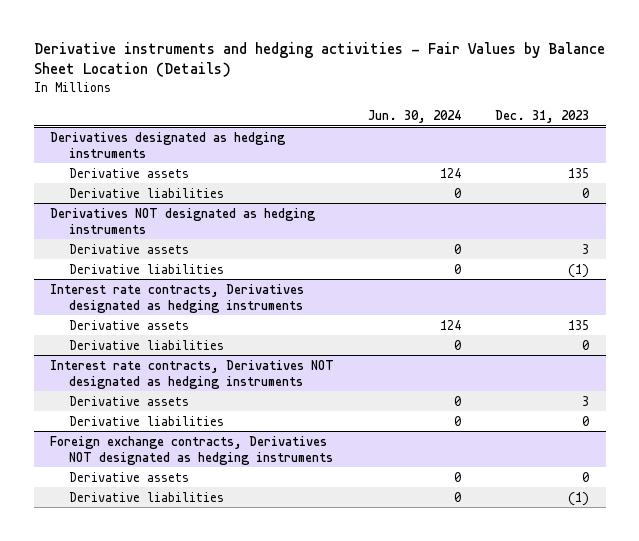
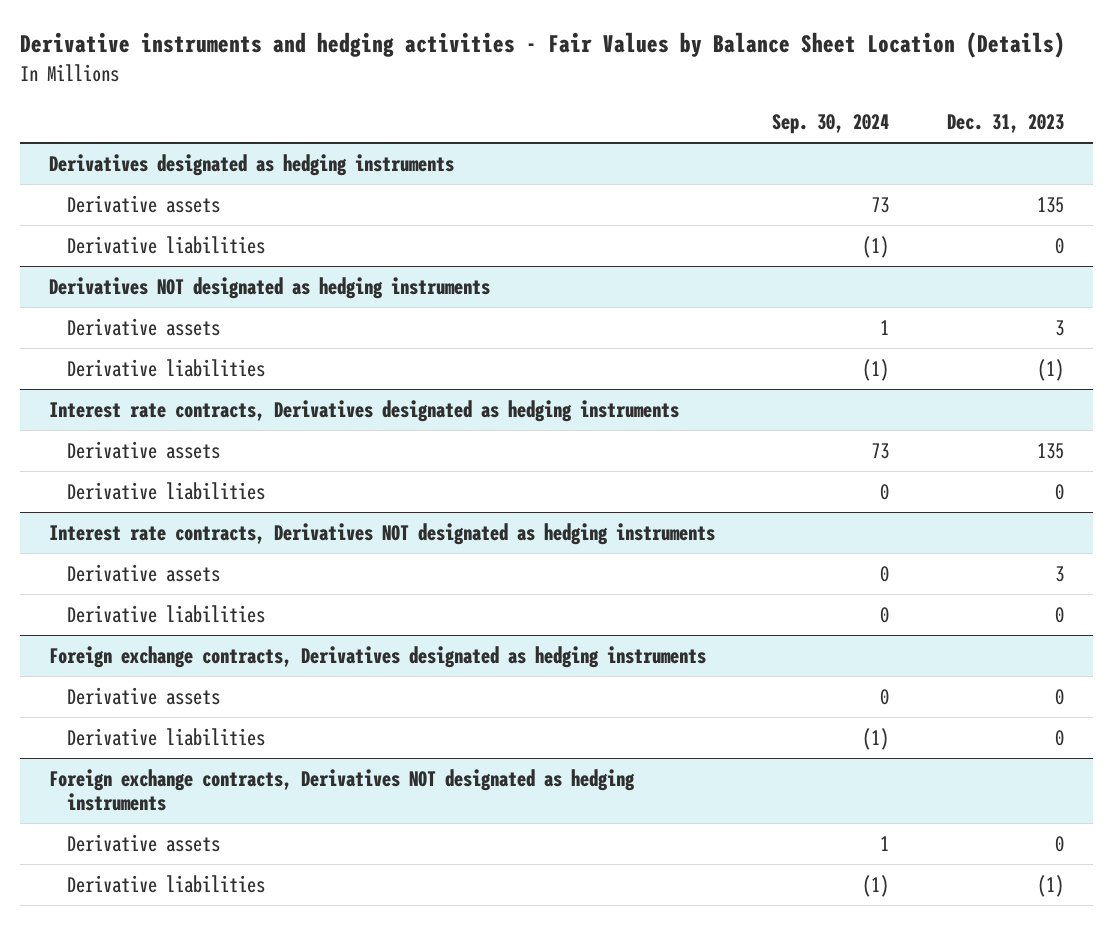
- | Jun. 30, 2024 | Dec. 31, 2023
+ | Sep. 30, 2024 | Dec. 31, 2023
+ Foreign exchange contracts, Derivatives designated as hedging instruments
+ Derivative assets | 0 | 0
+ Derivative liabilities | (1) | 0

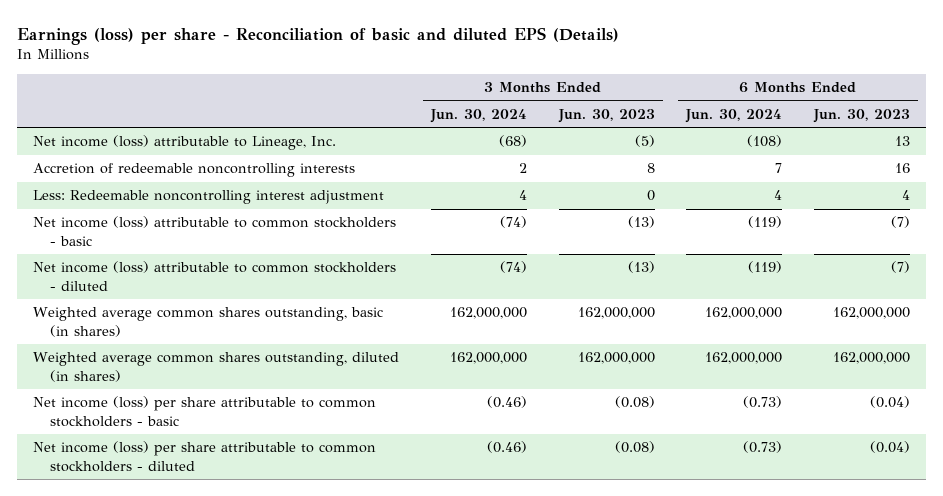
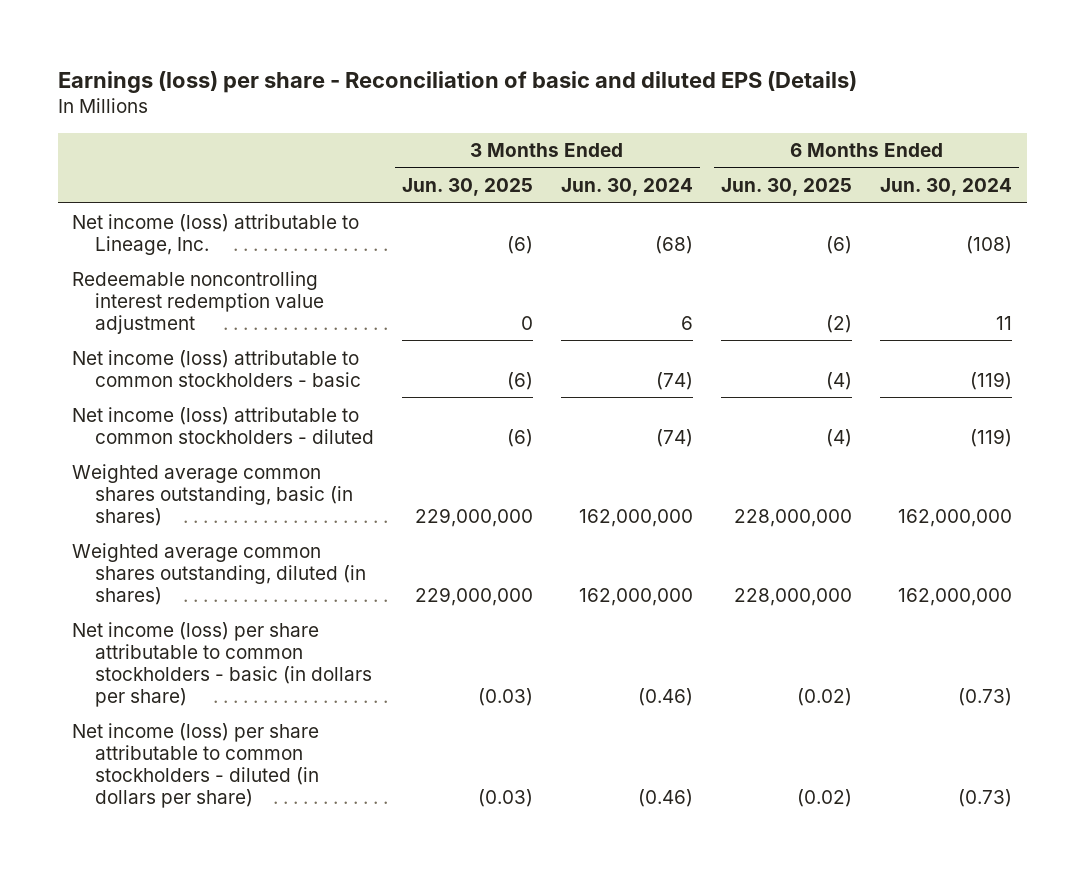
- | 3 Months Ended Jun. 30, 2024 | 3 Months Ended Jun. 30, 2023 | 6 Months Ended Jun. 30, 2024 | 6 Months Ended Jun. 30, 2023
+ | 3 Months Ended Jun. 30, 2025 | 3 Months Ended Jun. 30, 2024 | 6 Months Ended Jun. 30, 2025 | 6 Months Ended Jun. 30, 2024
- Accretion of redeemable noncontrolling interests | 2 | 8 | 7 | 16
- Less: Redeemable noncontrolling interest adjustment | 4 | 0 | 4 | 4
+ Redeemable noncontrolling interest redemption value adjustment | 0 | 6 | (2) | 11
- Net income (loss) per share attributable to common stockholders - basic | (0.46) | (0.08) | (0.73) | (0.04)
- Net income (loss) per share attributable to common stockholders - diluted | (0.46) | (0.08) | (0.73) | (0.04)
+ Net income (loss) per share attributable to common stockholders - basic (in dollars per share) | (0.03) | (0.46) | (0.02) | (0.73)
+ Net income (loss) per share attributable to common stockholders - diluted (in dollars per share) | (0.03) | (0.46) | (0.02) | (0.73)

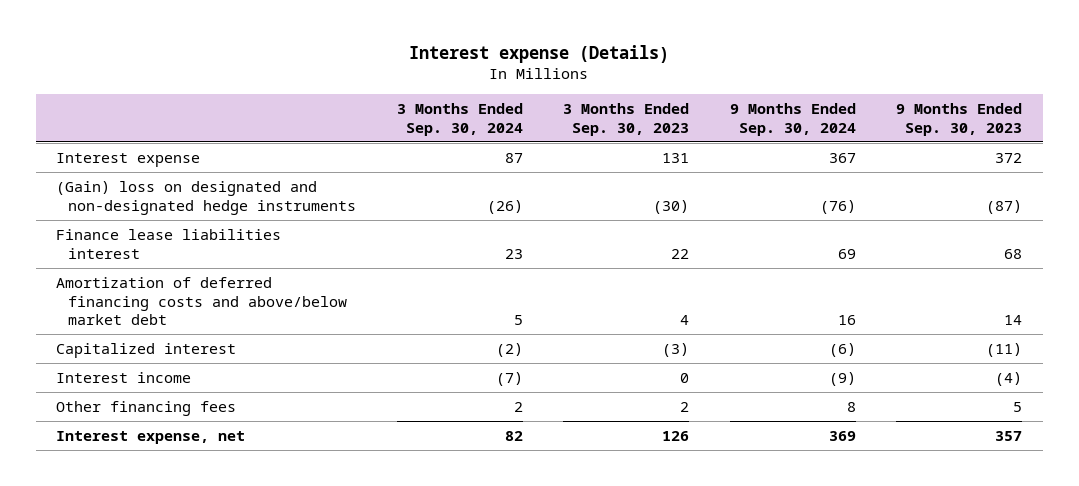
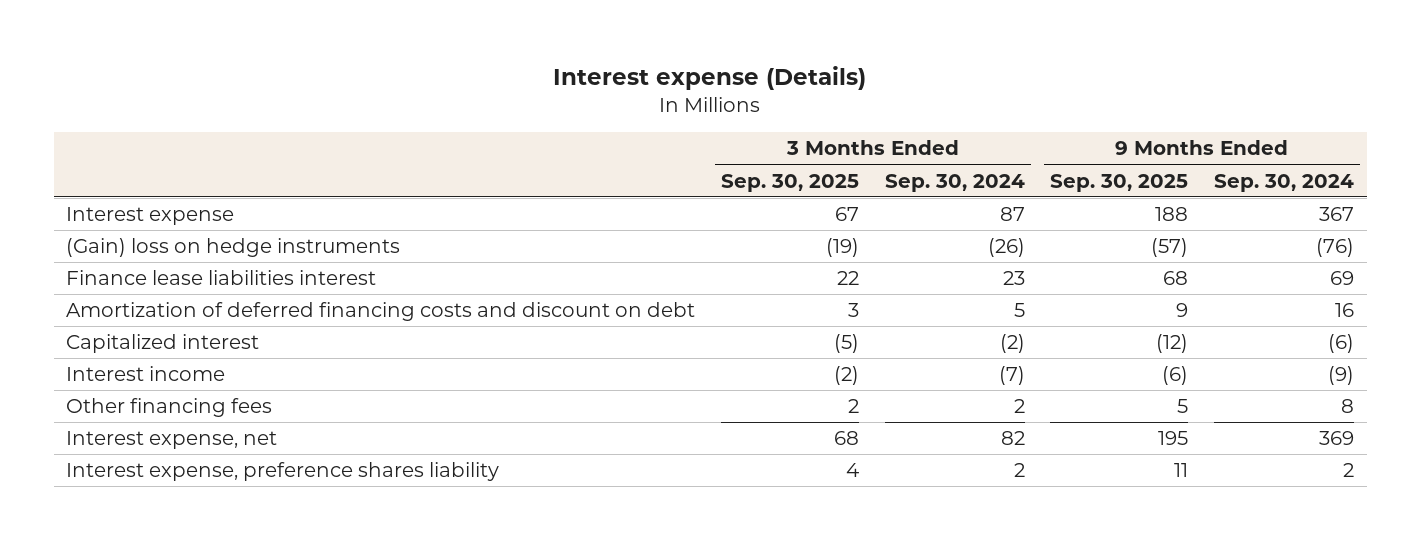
- | 3 Months Ended Sep. 30, 2024 | 3 Months Ended Sep. 30, 2023 | 9 Months Ended Sep. 30, 2024 | 9 Months Ended Sep. 30, 2023
+ | 3 Months Ended Sep. 30, 2025 | 3 Months Ended Sep. 30, 2024 | 9 Months Ended Sep. 30, 2025 | 9 Months Ended Sep. 30, 2024
- (Gain) loss on designated and non-designated hedge instruments | (26) | (30) | (76) | (87)
+ (Gain) loss on hedge instruments | (19) | (26) | (57) | (76)
- Amortization of deferred financing costs and above/below market debt | 5 | 4 | 16 | 14
+ Amortization of deferred financing costs and discount on debt | 3 | 5 | 9 | 16
+ Interest expense, preference shares liability | 4 | 2 | 11 | 2

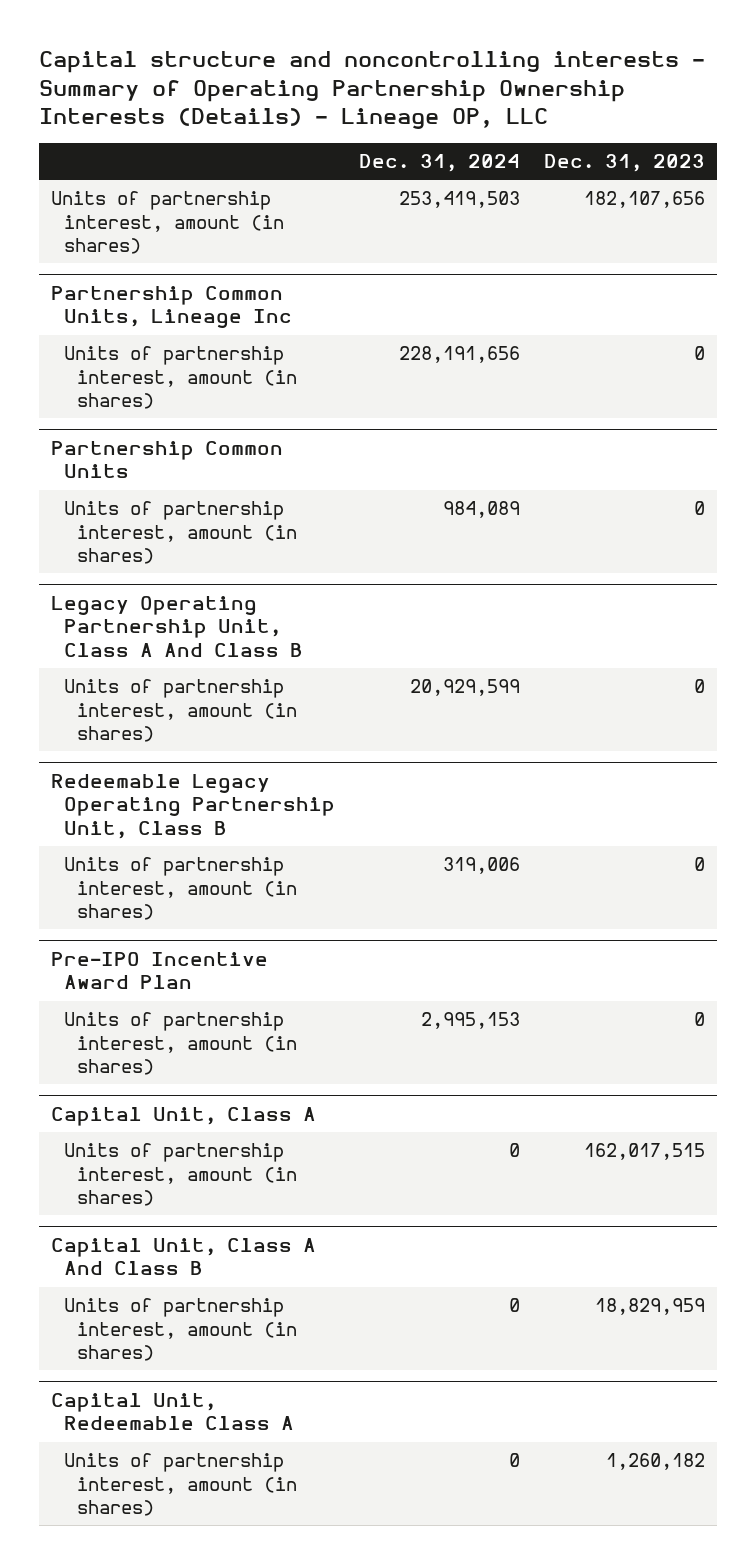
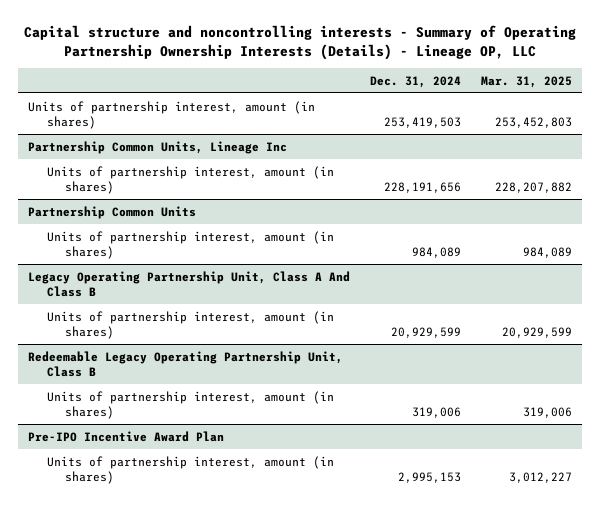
- | Dec. 31, 2024 | Dec. 31, 2023
+ | Dec. 31, 2024 | Mar. 31, 2025
- Capital Unit, Class A
- Units of partnership interest, amount (in shares) | 0 | 162,017,515
- Capital Unit, Class A And Class B
- Units of partnership interest, amount (in shares) | 0 | 18,829,959
- Capital Unit, Redeemable Class A
- Units of partnership interest, amount (in shares) | 0 | 1,260,182

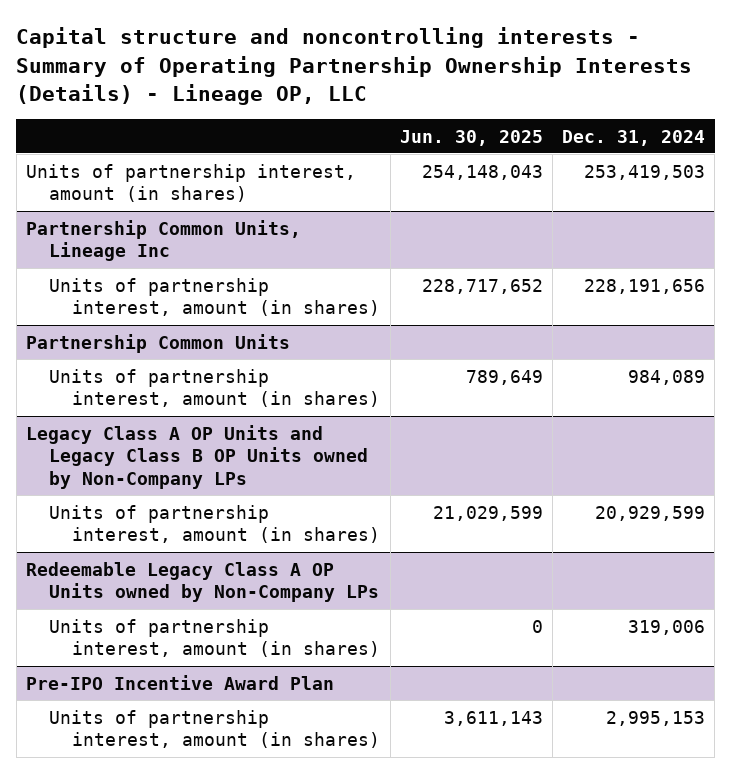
- | Dec. 31, 2024 | Mar. 31, 2025
+ | Jun. 30, 2025 | Dec. 31, 2024
- Legacy Operating Partnership Unit, Class A And Class B
+ Legacy Class A OP Units and Legacy Class B OP Units owned by Non-Company LPs
- Redeemable Legacy Operating Partnership Unit, Class B
+ Redeemable Legacy Class A OP Units owned by Non-Company LPs

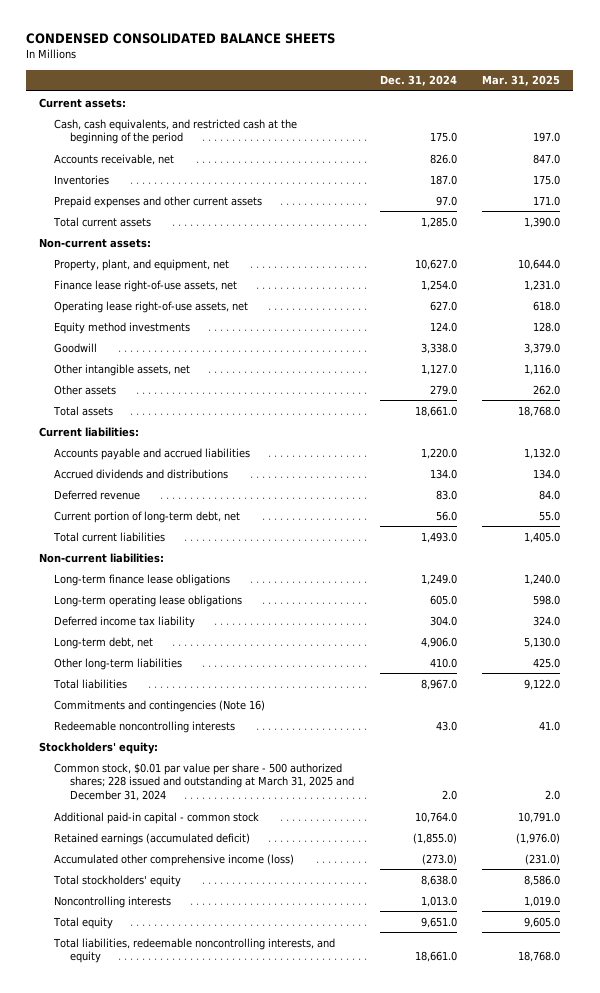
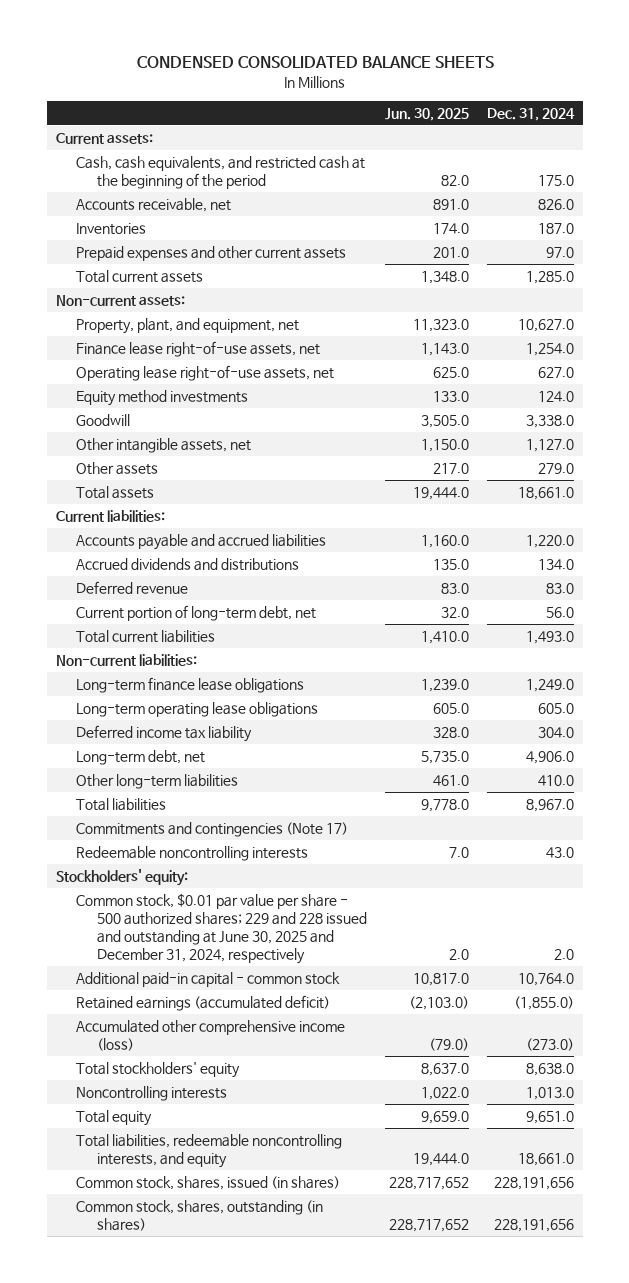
- | Dec. 31, 2024 | Mar. 31, 2025
+ | Jun. 30, 2025 | Dec. 31, 2024
- Commitments and contingencies (Note 16)
+ Commitments and contingencies (Note 17)
- Common stock, $0.01 par value per share - 500 authorized shares; 228 issued and outstanding at March 31, 2025 and December 31, 2024 | 2.0 | 2.0
+ Common stock, $0.01 par value per share - 500 authorized shares; 229 and 228 issued and outstanding at June 30, 2025 and December 31, 2024, respectively | 2.0 | 2.0
+ Common stock, shares, issued (in shares) | 228,717,652 | 228,191,656
+ Common stock, shares, outstanding (in shares) | 228,717,652 | 228,191,656

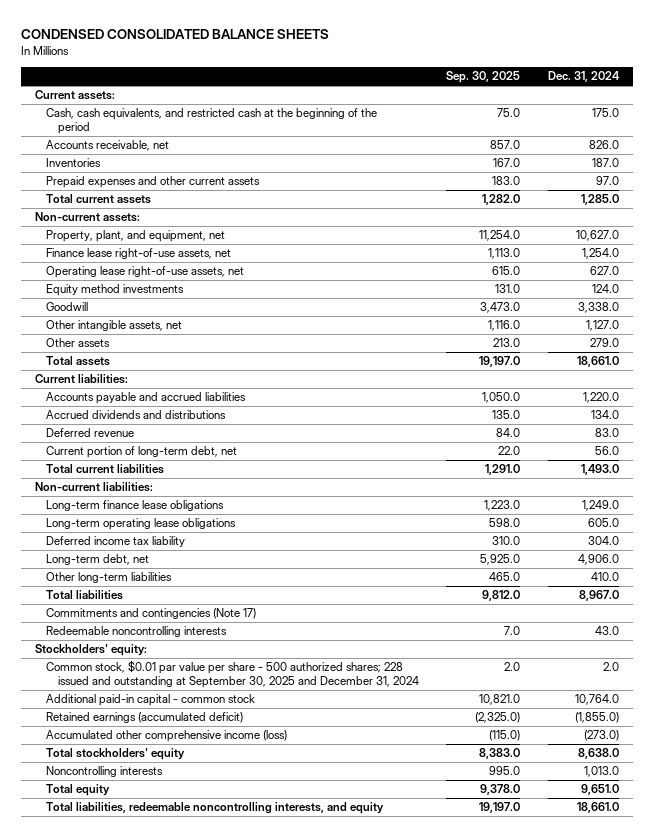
- | Jun. 30, 2025 | Dec. 31, 2024
+ | Sep. 30, 2025 | Dec. 31, 2024
- Common stock, $0.01 par value per share - 500 authorized shares; 229 and 228 issued and outstanding at June 30, 2025 and December 31, 2024, respectively | 2.0 | 2.0
+ Common stock, $0.01 par value per share - 500 authorized shares; 228 issued and outstanding at September 30, 2025 and December 31, 2024 | 2.0 | 2.0
- Common stock, shares, issued (in shares) | 228,717,652 | 228,191,656
- Common stock, shares, outstanding (in shares) | 228,717,652 | 228,191,656

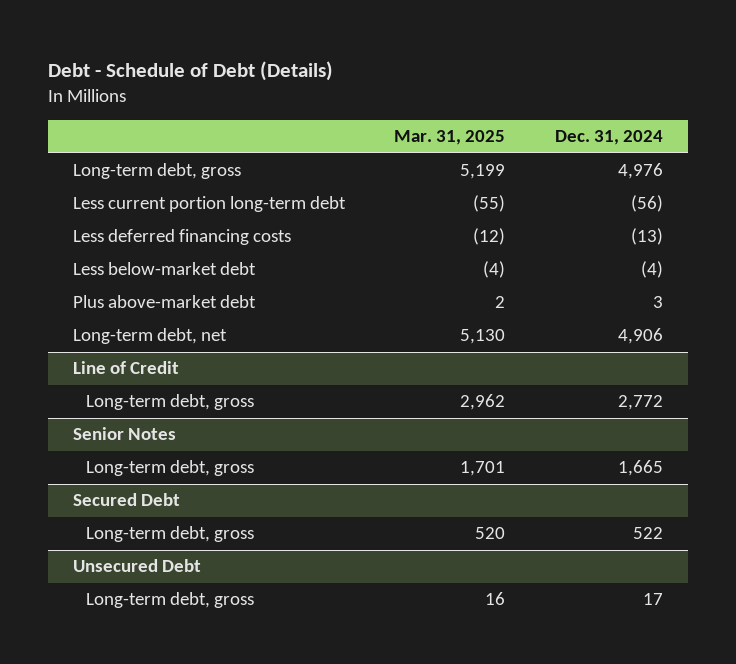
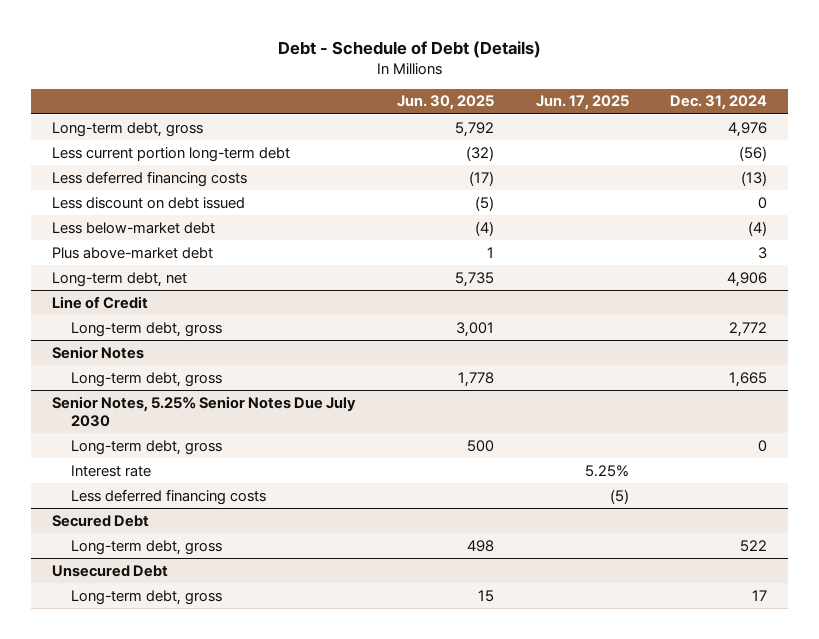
- | Mar. 31, 2025 | Dec. 31, 2024
+ | Jun. 30, 2025 | Jun. 17, 2025 | Dec. 31, 2024
+ Less discount on debt issued | (5) | | 0
+ Senior Notes, 5.25% Senior Notes Due July 2030
+ Long-term debt, gross | 500 | | 0
+ Interest rate | | 5.25% |
+ Less deferred financing costs | | (5) |

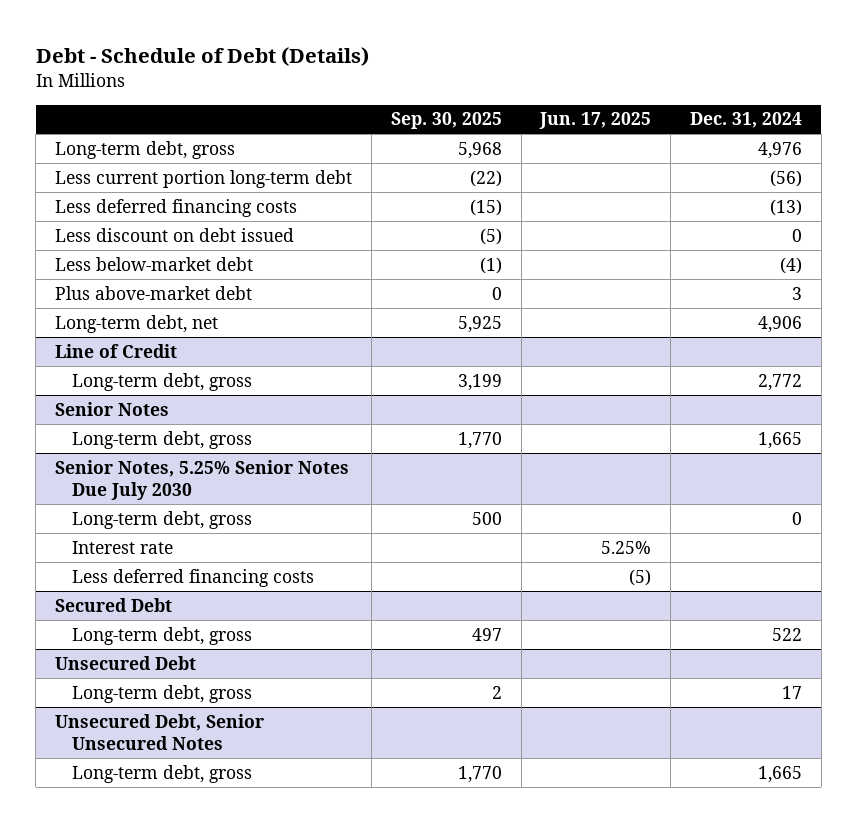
- | Jun. 30, 2025 | Jun. 17, 2025 | Dec. 31, 2024
+ | Sep. 30, 2025 | Jun. 17, 2025 | Dec. 31, 2024
+ Unsecured Debt, Senior Unsecured Notes
+ Long-term debt, gross | 1,770 | | 1,665

